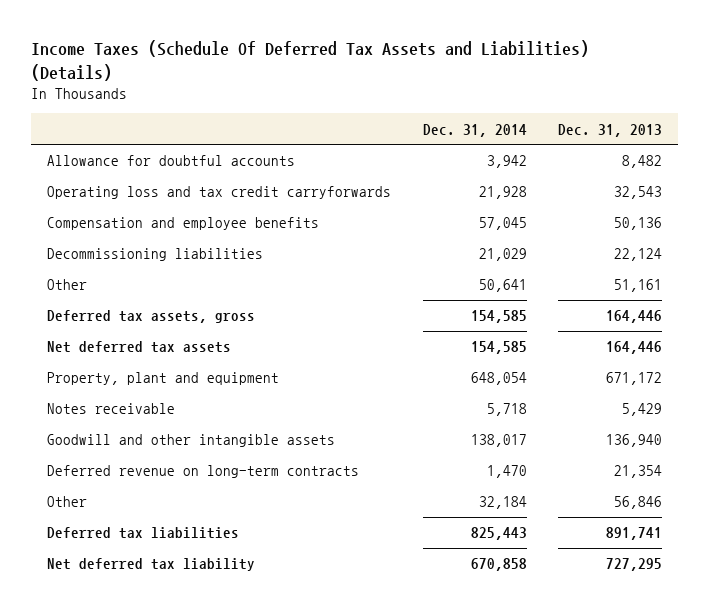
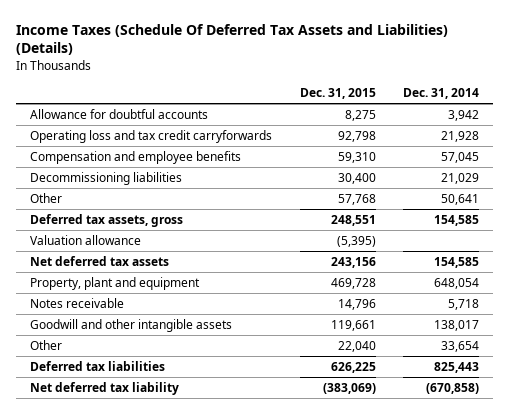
- | Dec. 31, 2014 | Dec. 31, 2013
+ | Dec. 31, 2015 | Dec. 31, 2014
+ Valuation allowance | (5,395) |
- Deferred revenue on long-term contracts | 1,470 | 21,354
- Other | 32,184 | 56,846
+ Other | 22,040 | 33,654
- Net deferred tax liability | 670,858 | 727,295
+ Net deferred tax liability | (383,069) | (670,858)

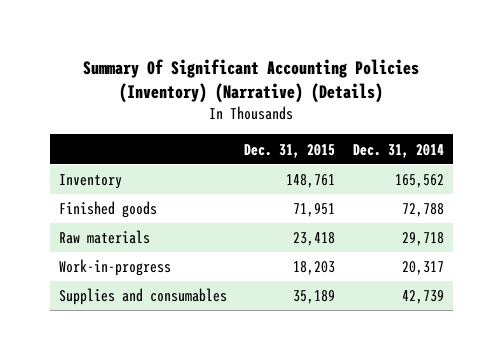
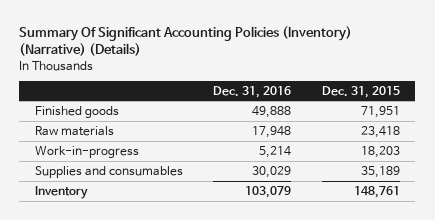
- | Dec. 31, 2015 | Dec. 31, 2014
+ | Dec. 31, 2016 | Dec. 31, 2015
moved down: Inventory | 103,079 | 148,761

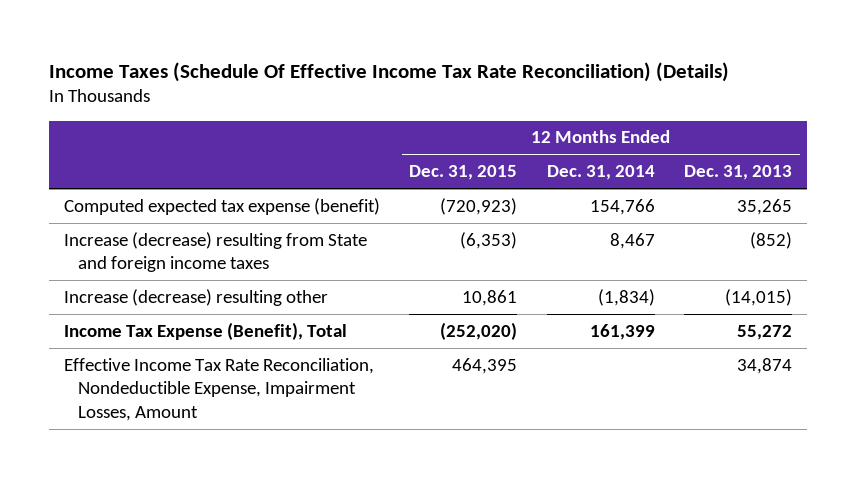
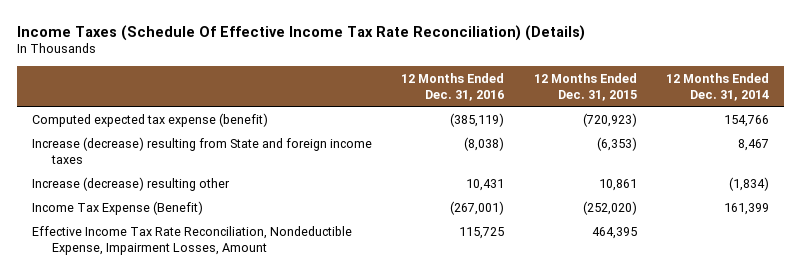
- | 12 Months Ended Dec. 31, 2015 | 12 Months Ended Dec. 31, 2014 | 12 Months Ended Dec. 31, 2013
+ | 12 Months Ended Dec. 31, 2016 | 12 Months Ended Dec. 31, 2015 | 12 Months Ended Dec. 31, 2014
- Income Tax Expense (Benefit), Total | (252,020) | 161,399 | 55,272
+ Income Tax Expense (Benefit) | (267,001) | (252,020) | 161,399

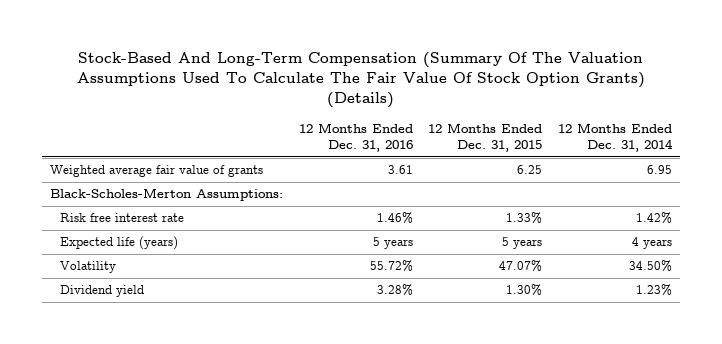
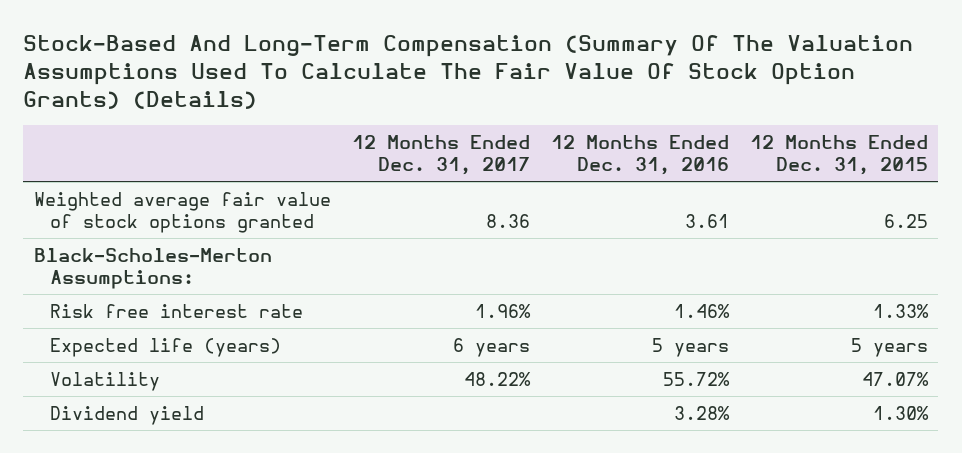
- | 12 Months Ended Dec. 31, 2016 | 12 Months Ended Dec. 31, 2015 | 12 Months Ended Dec. 31, 2014
+ | 12 Months Ended Dec. 31, 2017 | 12 Months Ended Dec. 31, 2016 | 12 Months Ended Dec. 31, 2015
- Weighted average fair value of grants | 3.61 | 6.25 | 6.95
+ Weighted average fair value of stock options granted | 8.36 | 3.61 | 6.25

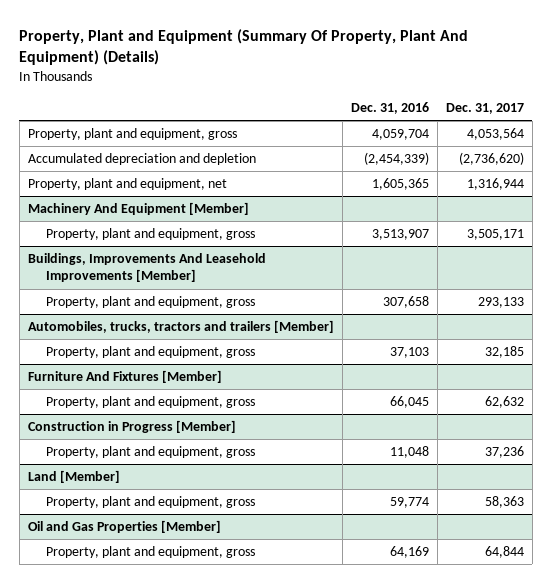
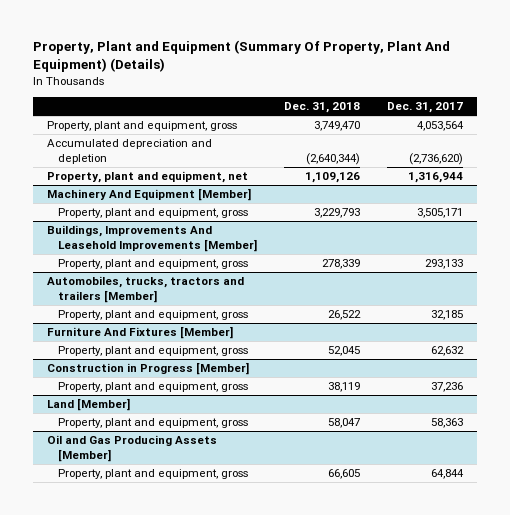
- | Dec. 31, 2016 | Dec. 31, 2017
+ | Dec. 31, 2018 | Dec. 31, 2017
- Oil and Gas Properties [Member]
+ Oil and Gas Producing Assets [Member]

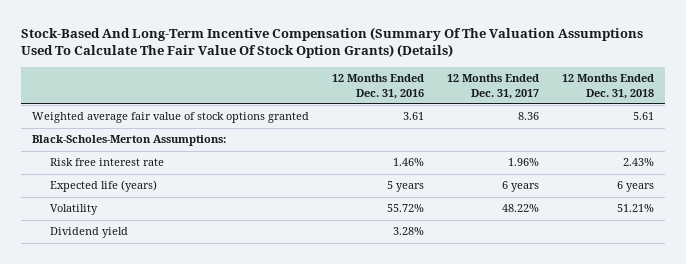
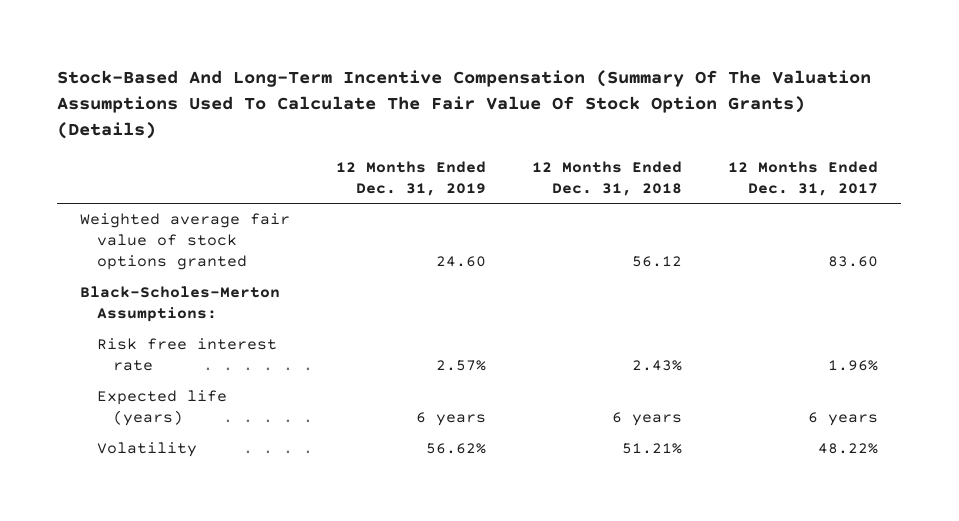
- | 12 Months Ended Dec. 31, 2016 | 12 Months Ended Dec. 31, 2017 | 12 Months Ended Dec. 31, 2018
+ | 12 Months Ended Dec. 31, 2019 | 12 Months Ended Dec. 31, 2018 | 12 Months Ended Dec. 31, 2017
- Weighted average fair value of stock options granted | 3.61 | 8.36 | 5.61
+ Weighted average fair value of stock options granted | 24.60 | 56.12 | 83.60
- Dividend yield | 3.28% | |

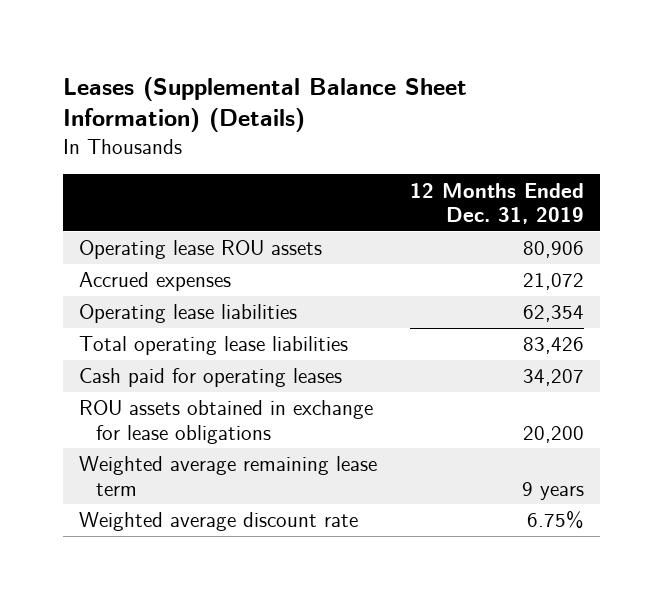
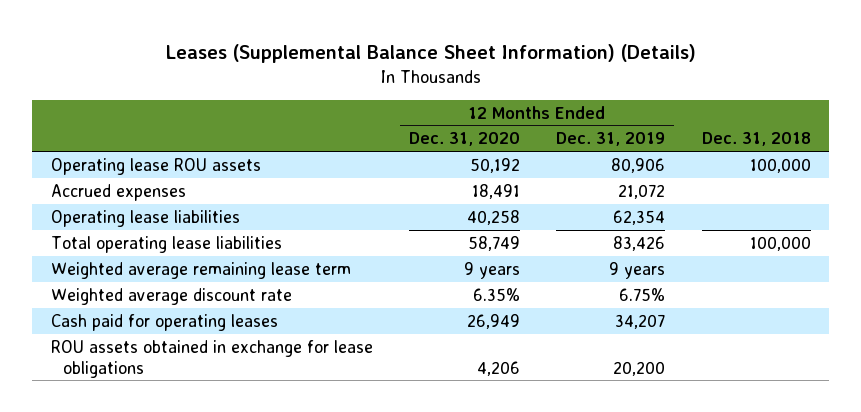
- | 12 Months Ended Dec. 31, 2019
+ | 12 Months Ended Dec. 31, 2020 | 12 Months Ended Dec. 31, 2019 | Dec. 31, 2018
moved down: Cash paid for operating leases | 26,949 | 34,207 |
moved down: ROU assets obtained in exchange for lease obligations | 4,206 | 20,200 |

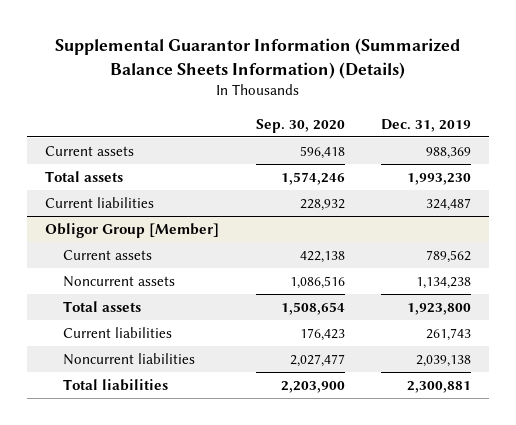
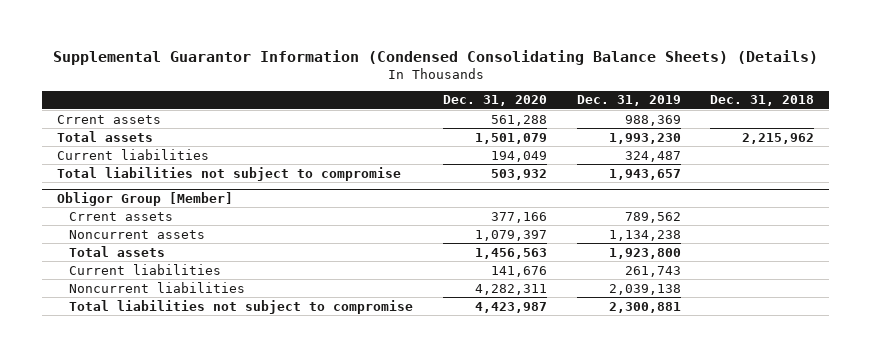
- Supplemental Guarantor Information (Summarized Balance Sheets Information) (Details)
+ Supplemental Guarantor Information (Condensed Consolidating Balance Sheets) (Details)
- | Sep. 30, 2020 | Dec. 31, 2019
+ | Dec. 31, 2020 | Dec. 31, 2019 | Dec. 31, 2018
- Current assets | 596,418 | 988,369
+ Crrent assets | 561,288 | 988,369 |
+ Total liabilities not subject to compromise | 503,932 | 1,943,657 |
@ Obligor Group [Member]
- Current assets | 422,138 | 789,562
+ Crrent assets | 377,166 | 789,562 |
- Total liabilities | 2,203,900 | 2,300,881
+ Total liabilities not subject to compromise | 4,423,987 | 2,300,881 |

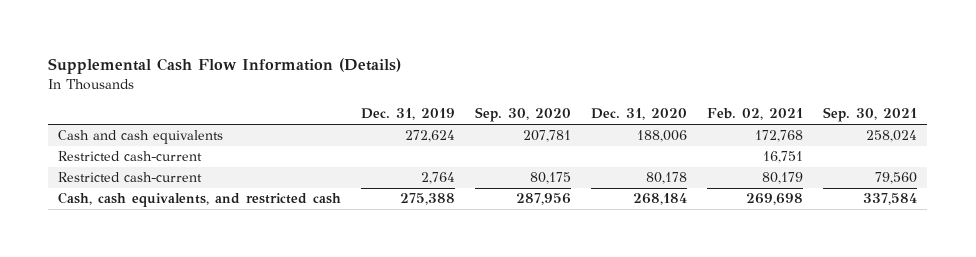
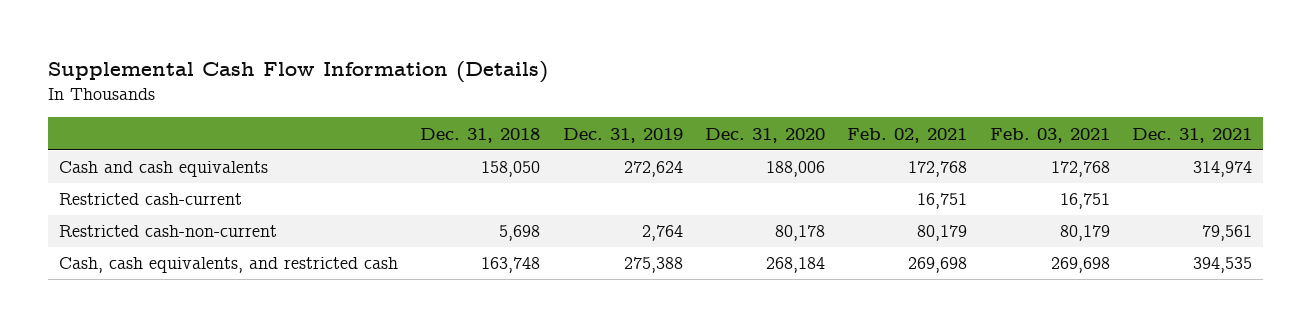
- | Dec. 31, 2019 | Sep. 30, 2020 | Dec. 31, 2020 | Feb. 02, 2021 | Sep. 30, 2021
+ | Dec. 31, 2018 | Dec. 31, 2019 | Dec. 31, 2020 | Feb. 02, 2021 | Feb. 03, 2021 | Dec. 31, 2021
- Restricted cash-current | 2,764 | 80,175 | 80,178 | 80,179 | 79,560
+ Restricted cash-non-current | 5,698 | 2,764 | 80,178 | 80,179 | 80,179 | 79,561

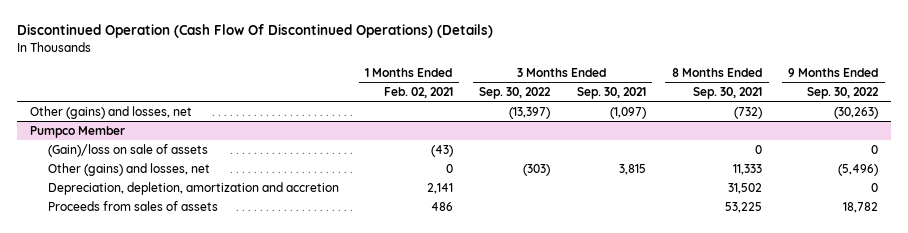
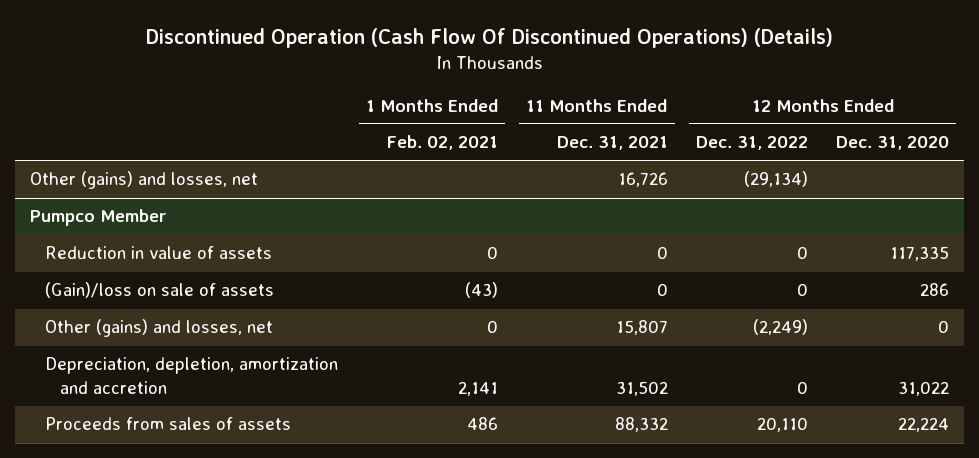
- | 1 Months Ended Feb. 02, 2021 | 3 Months Ended Sep. 30, 2022 | 3 Months Ended Sep. 30, 2021 | 8 Months Ended Sep. 30, 2021 | 9 Months Ended Sep. 30, 2022
+ | 1 Months Ended Feb. 02, 2021 | 11 Months Ended Dec. 31, 2021 | 12 Months Ended Dec. 31, 2022 | 12 Months Ended Dec. 31, 2020
@ Pumpco Member
+ Reduction in value of assets | 0 | 0 | 0 | 117,335

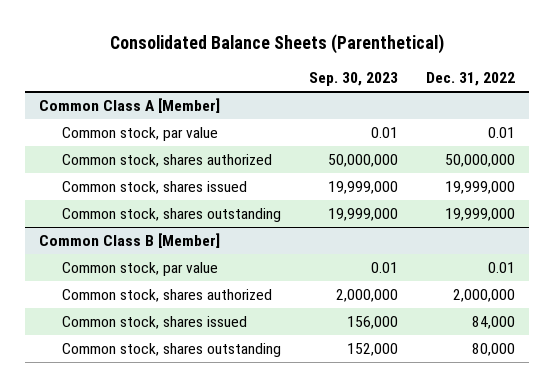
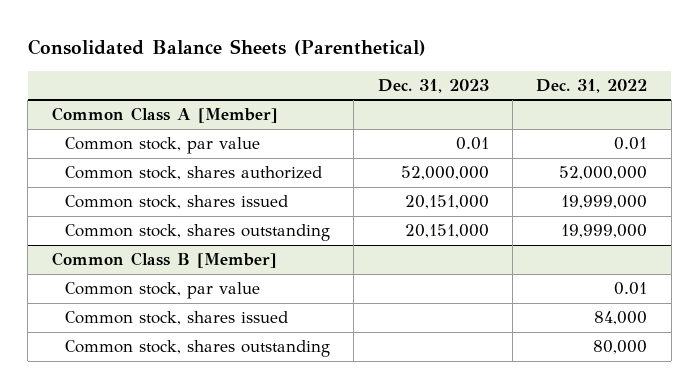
- | Sep. 30, 2023 | Dec. 31, 2022
+ | Dec. 31, 2023 | Dec. 31, 2022
@ Common Class A [Member]
- Common stock, shares authorized | 50,000,000 | 50,000,000
+ Common stock, shares authorized | 52,000,000 | 52,000,000
@ Common Class B [Member]
- Common stock, shares authorized | 2,000,000 | 2,000,000

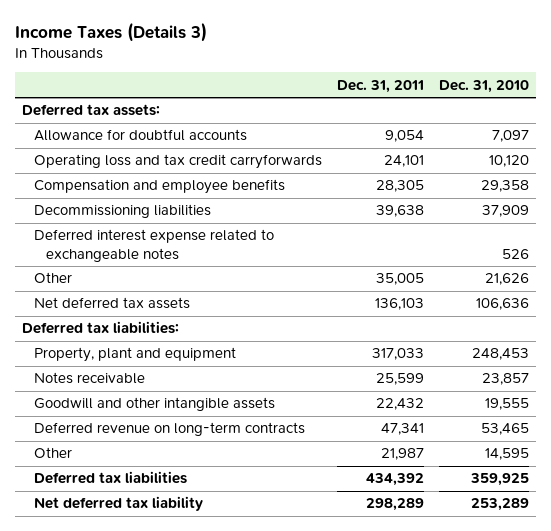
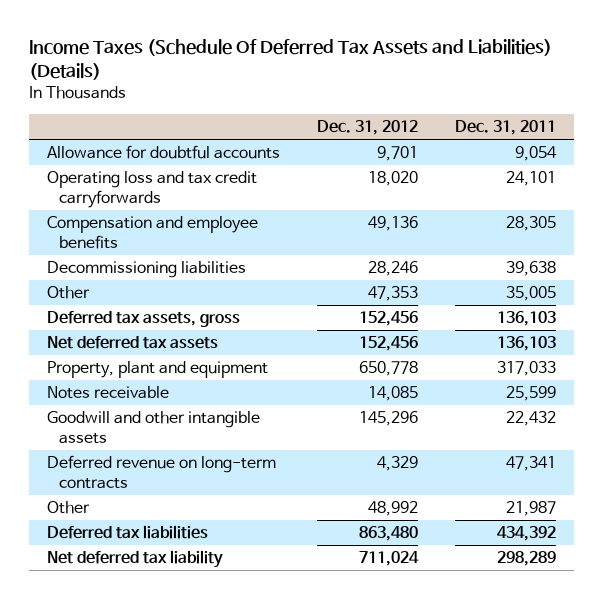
- Income Taxes (Details 3)
+ Income Taxes (Schedule Of Deferred Tax Assets and Liabilities) (Details)
- | Dec. 31, 2011 | Dec. 31, 2010
+ | Dec. 31, 2012 | Dec. 31, 2011
- Deferred tax assets:
- Deferred interest expense related to exchangeable notes | | 526
+ Deferred tax assets, gross | 152,456 | 136,103
- Deferred tax liabilities:

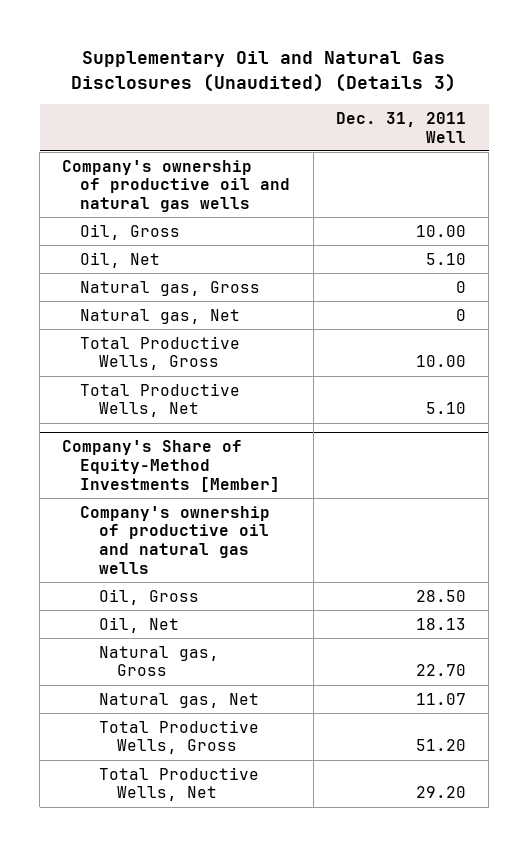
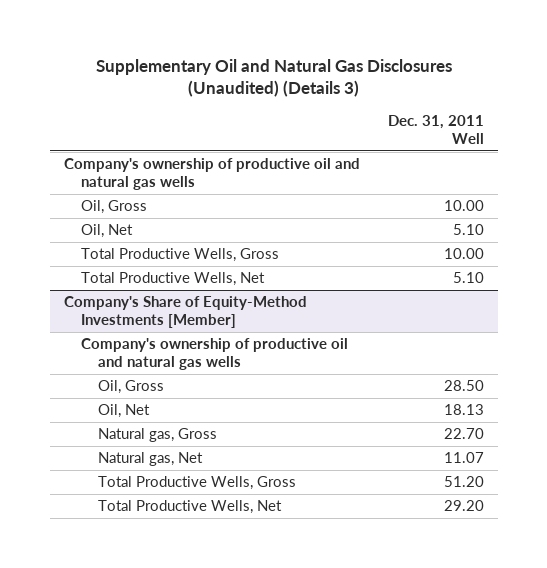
- Natural gas, Gross | 0
- Natural gas, Net | 0

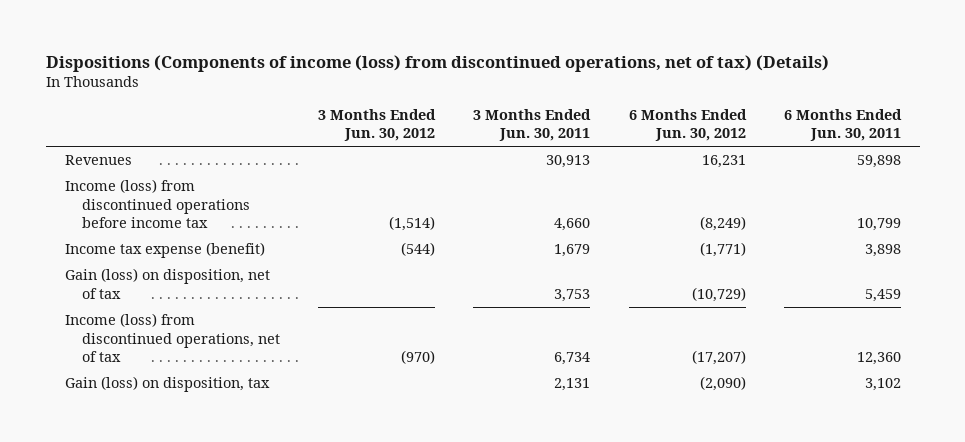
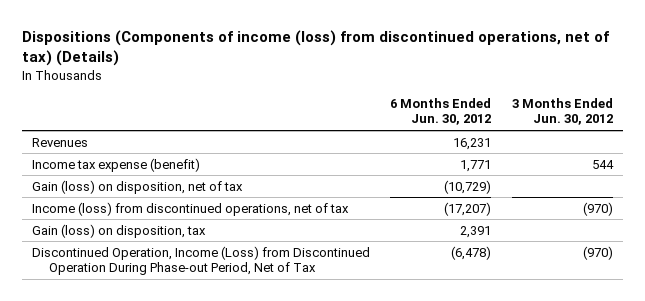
- | 3 Months Ended Jun. 30, 2012 | 3 Months Ended Jun. 30, 2011 | 6 Months Ended Jun. 30, 2012 | 6 Months Ended Jun. 30, 2011
+ | 6 Months Ended Jun. 30, 2012 | 3 Months Ended Jun. 30, 2012
- Income (loss) from discontinued operations before income tax | (1,514) | 4,660 | (8,249) | 10,799
- Income tax expense (benefit) | (544) | 1,679 | (1,771) | 3,898
+ Income tax expense (benefit) | 1,771 | 544
- Gain (loss) on disposition, tax | | 2,131 | (2,090) | 3,102
+ Gain (loss) on disposition, tax | 2,391 |
+ Discontinued Operation, Income (Loss) from Discontinued Operation During Phase-out Period, Net of Tax | (6,478) | (970)

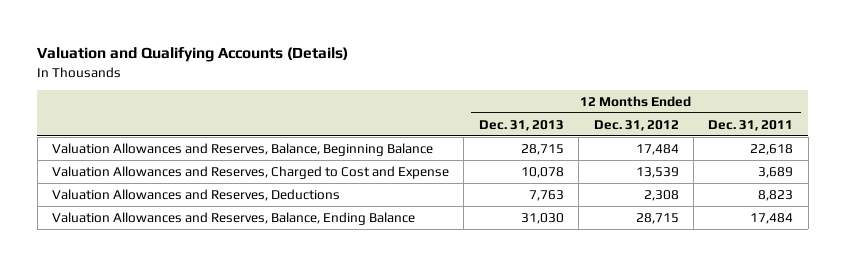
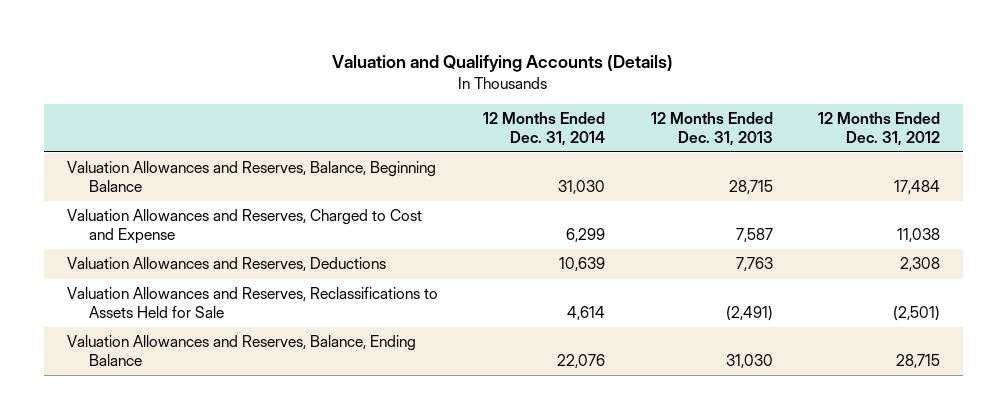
- | 12 Months Ended Dec. 31, 2013 | 12 Months Ended Dec. 31, 2012 | 12 Months Ended Dec. 31, 2011
+ | 12 Months Ended Dec. 31, 2014 | 12 Months Ended Dec. 31, 2013 | 12 Months Ended Dec. 31, 2012
- Valuation Allowances and Reserves, Charged to Cost and Expense | 10,078 | 13,539 | 3,689
+ Valuation Allowances and Reserves, Charged to Cost and Expense | 6,299 | 7,587 | 11,038
+ Valuation Allowances and Reserves, Reclassifications to Assets Held for Sale | 4,614 | (2,491) | (2,501)

